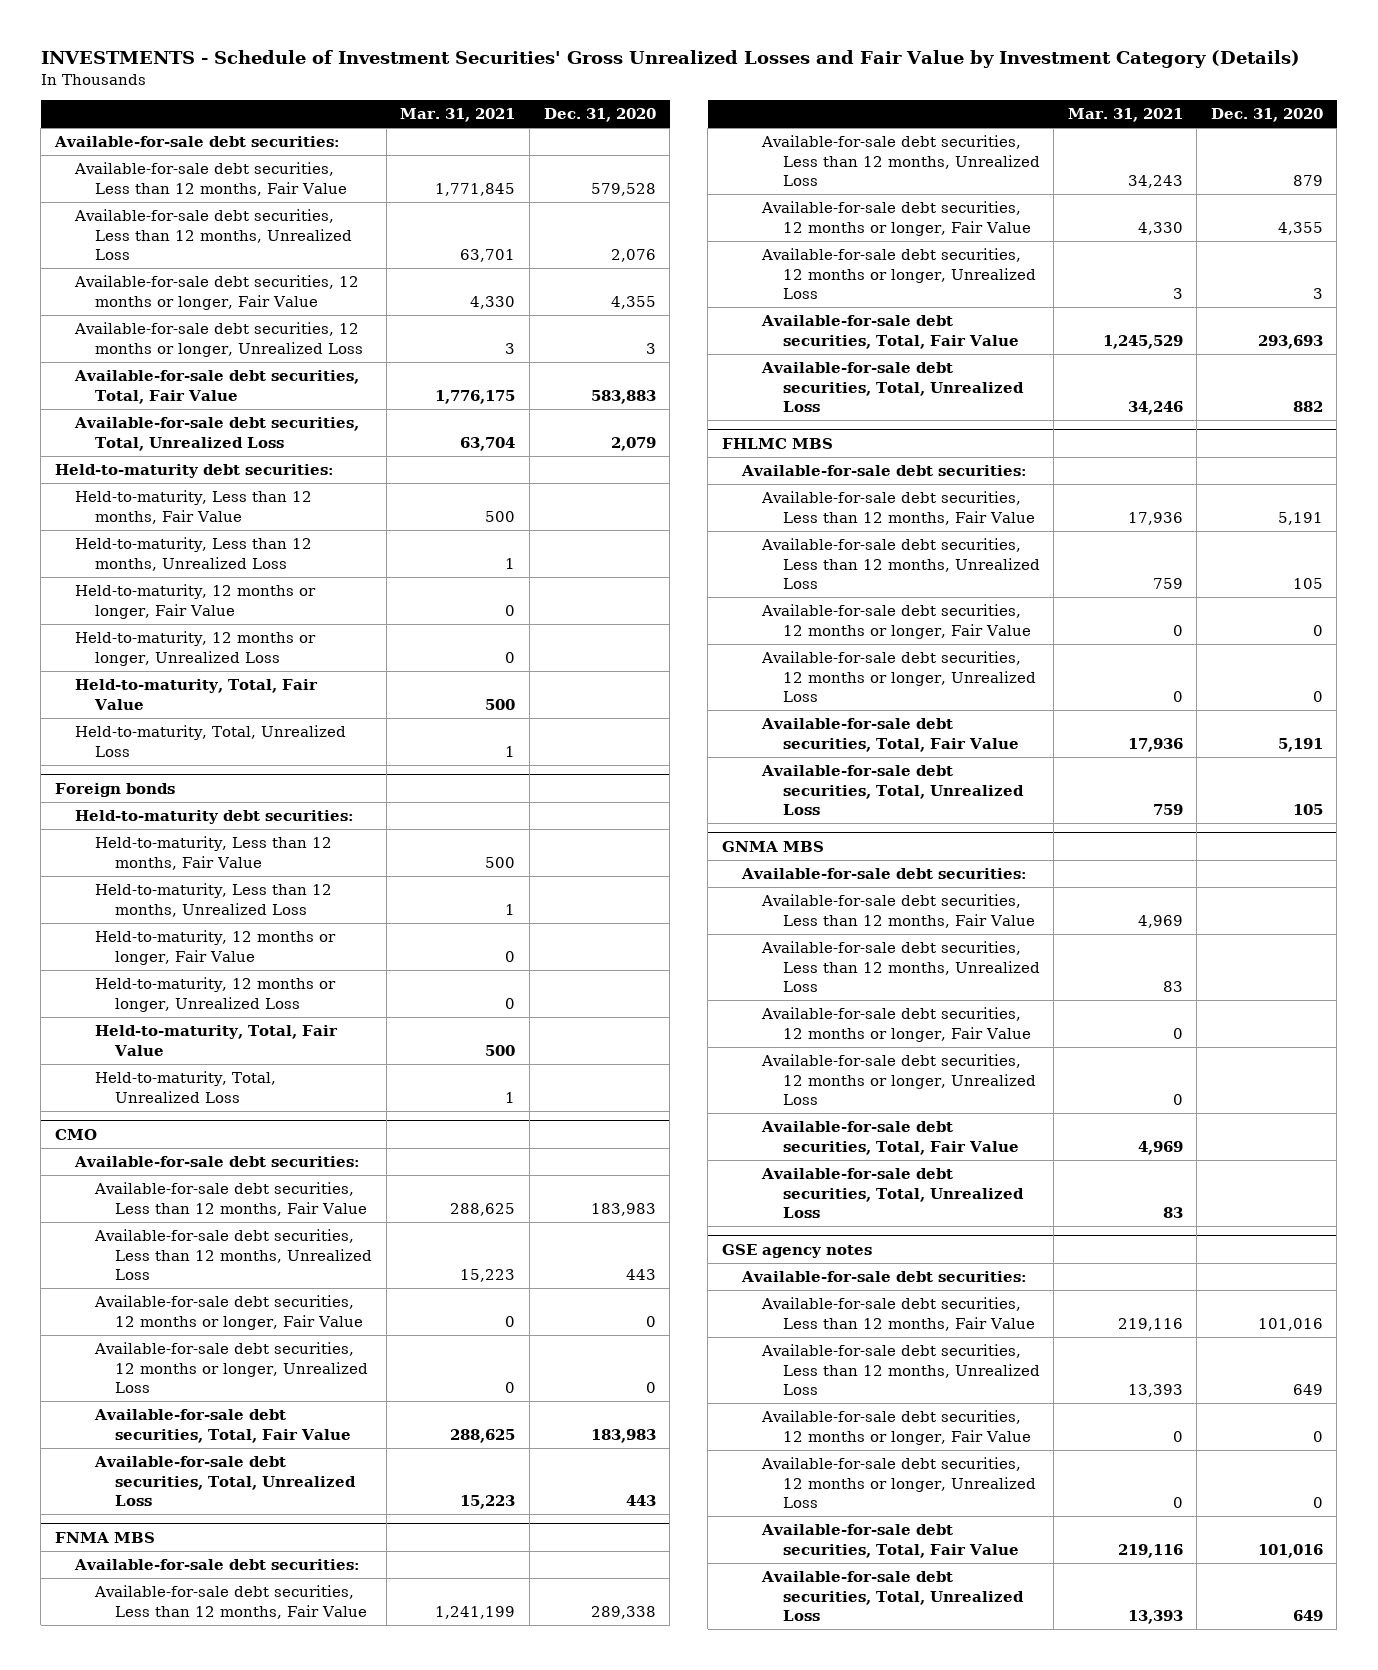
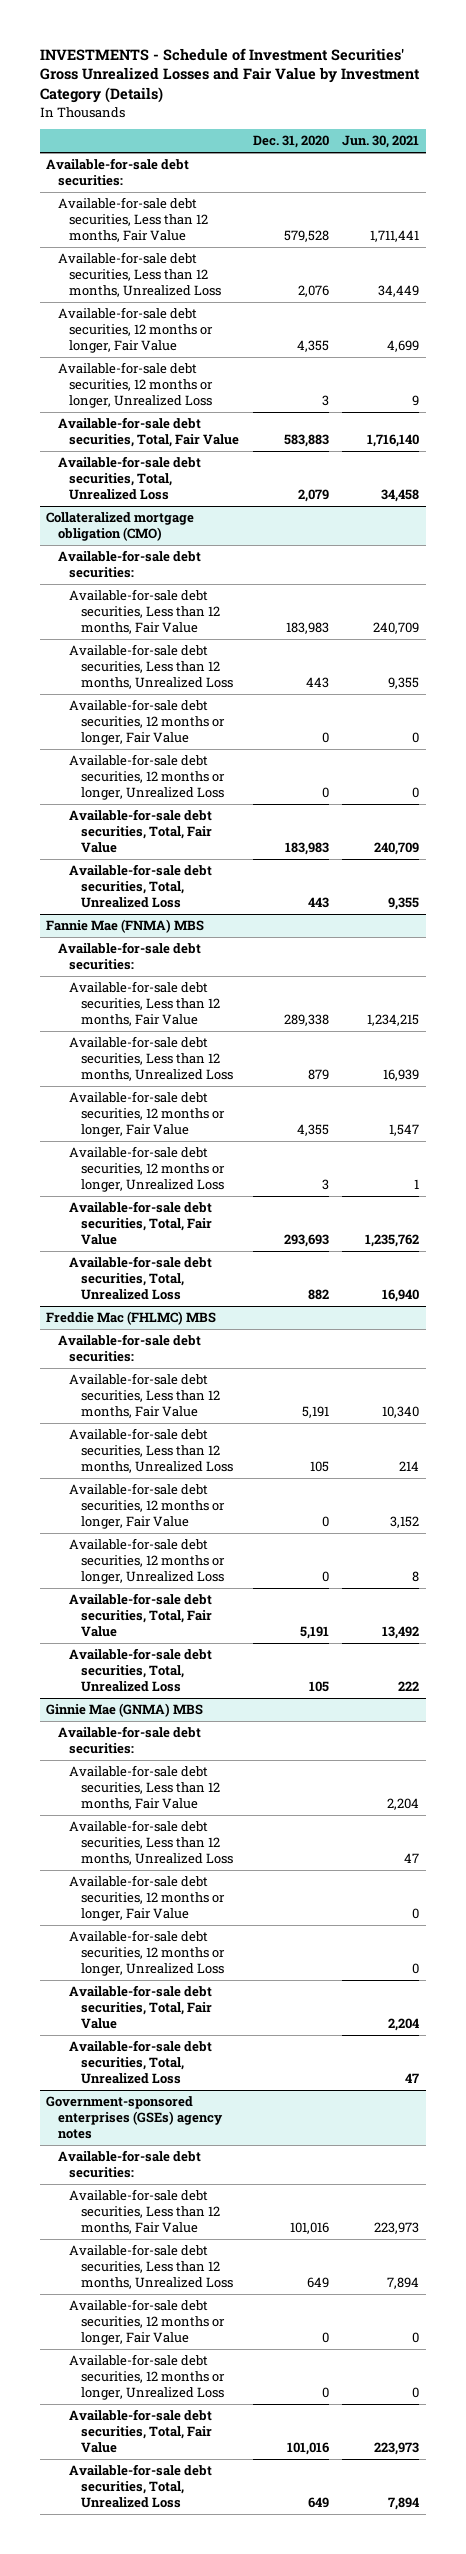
- | Mar. 31, 2021 | Dec. 31, 2020
+ | Dec. 31, 2020 | Jun. 30, 2021
- Held-to-maturity debt securities:
- Held-to-maturity, Less than 12 months, Fair Value | 500 |
- Held-to-maturity, Less than 12 months, Unrealized Loss | 1 |
- Held-to-maturity, 12 months or longer, Fair Value | 0 |
- Held-to-maturity, 12 months or longer, Unrealized Loss | 0 |
- Held-to-maturity, Total, Fair Value | 500 |
- Held-to-maturity, Total, Unrealized Loss | 1 |
- Foreign bonds
- Held-to-maturity debt securities:
- Held-to-maturity, Less than 12 months, Fair Value | 500 |
- Held-to-maturity, Less than 12 months, Unrealized Loss | 1 |
- Held-to-maturity, 12 months or longer, Fair Value | 0 |
- Held-to-maturity, 12 months or longer, Unrealized Loss | 0 |
- Held-to-maturity, Total, Fair Value | 500 |
- Held-to-maturity, Total, Unrealized Loss | 1 |
- CMO
+ Collateralized mortgage obligation (CMO)
- FNMA MBS
+ Fannie Mae (FNMA) MBS
- FHLMC MBS
+ Freddie Mac (FHLMC) MBS
- GNMA MBS
+ Ginnie Mae (GNMA) MBS
- GSE agency notes
+ Government-sponsored enterprises (GSEs) agency notes

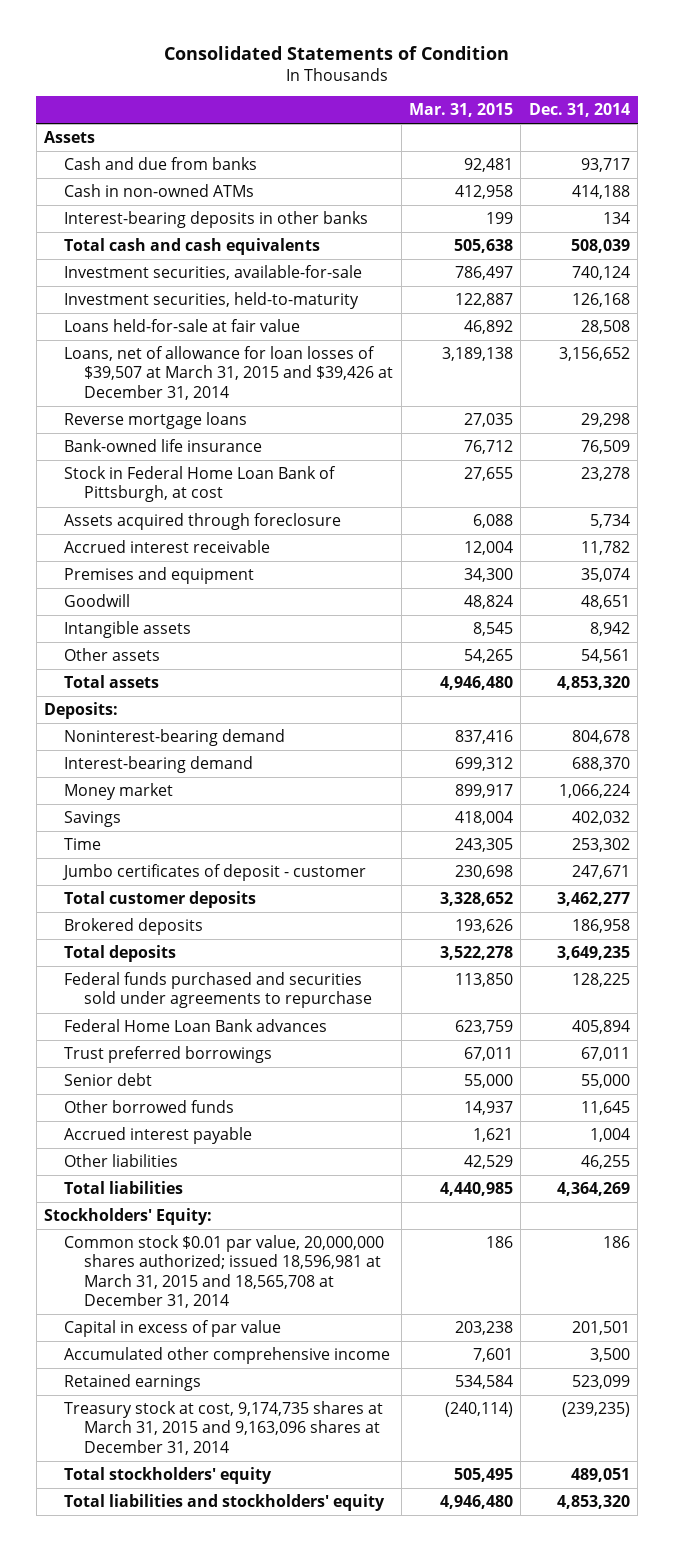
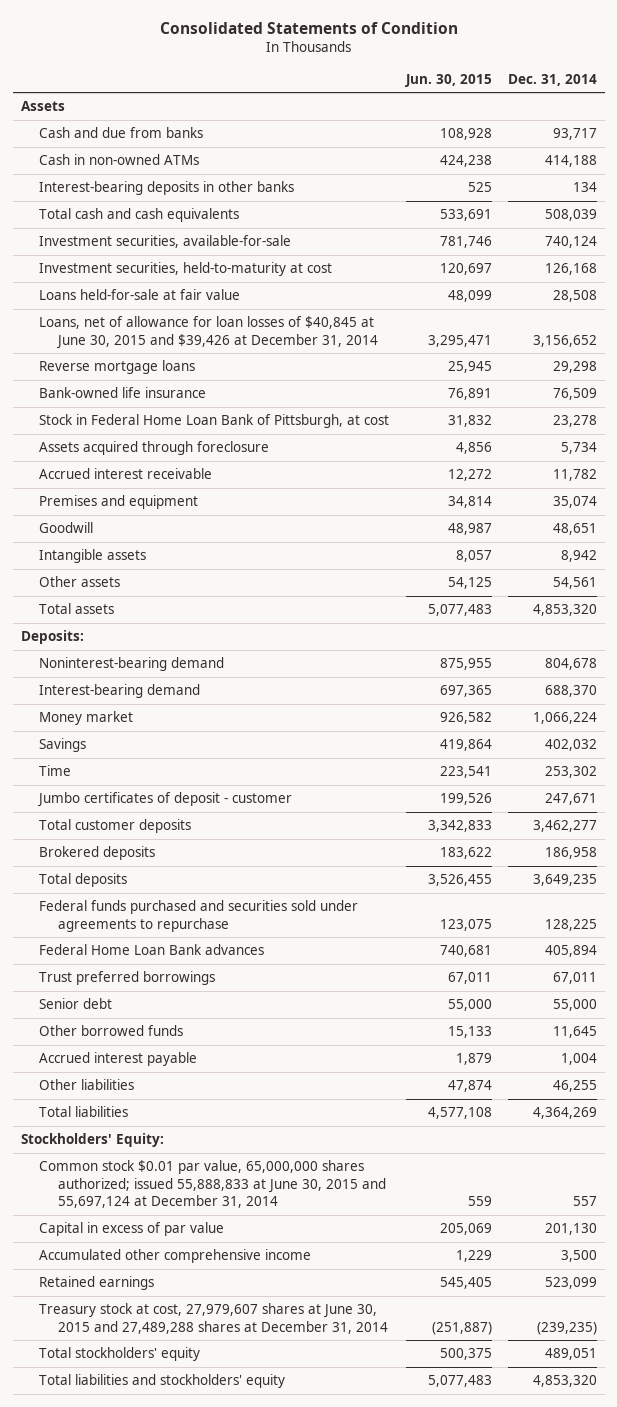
- | Mar. 31, 2015 | Dec. 31, 2014
+ | Jun. 30, 2015 | Dec. 31, 2014
- Investment securities, held-to-maturity | 122,887 | 126,168
+ Investment securities, held-to-maturity at cost | 120,697 | 126,168
- Loans, net of allowance for loan losses of $39,507 at March 31, 2015 and $39,426 at December 31, 2014 | 3,189,138 | 3,156,652
+ Loans, net of allowance for loan losses of $40,845 at June 30, 2015 and $39,426 at December 31, 2014 | 3,295,471 | 3,156,652
- Common stock $0.01 par value, 20,000,000 shares authorized; issued 18,596,981 at March 31, 2015 and 18,565,708 at December 31, 2014 | 186 | 186
- Capital in excess of par value | 203,238 | 201,501
+ Common stock $0.01 par value, 65,000,000 shares authorized; issued 55,888,833 at June 30, 2015 and 55,697,124 at December 31, 2014 | 559 | 557
+ Capital in excess of par value | 205,069 | 201,130
- Treasury stock at cost, 9,174,735 shares at March 31, 2015 and 9,163,096 shares at December 31, 2014 | (240,114) | (239,235)
+ Treasury stock at cost, 27,979,607 shares at June 30, 2015 and 27,489,288 shares at December 31, 2014 | (251,887) | (239,235)

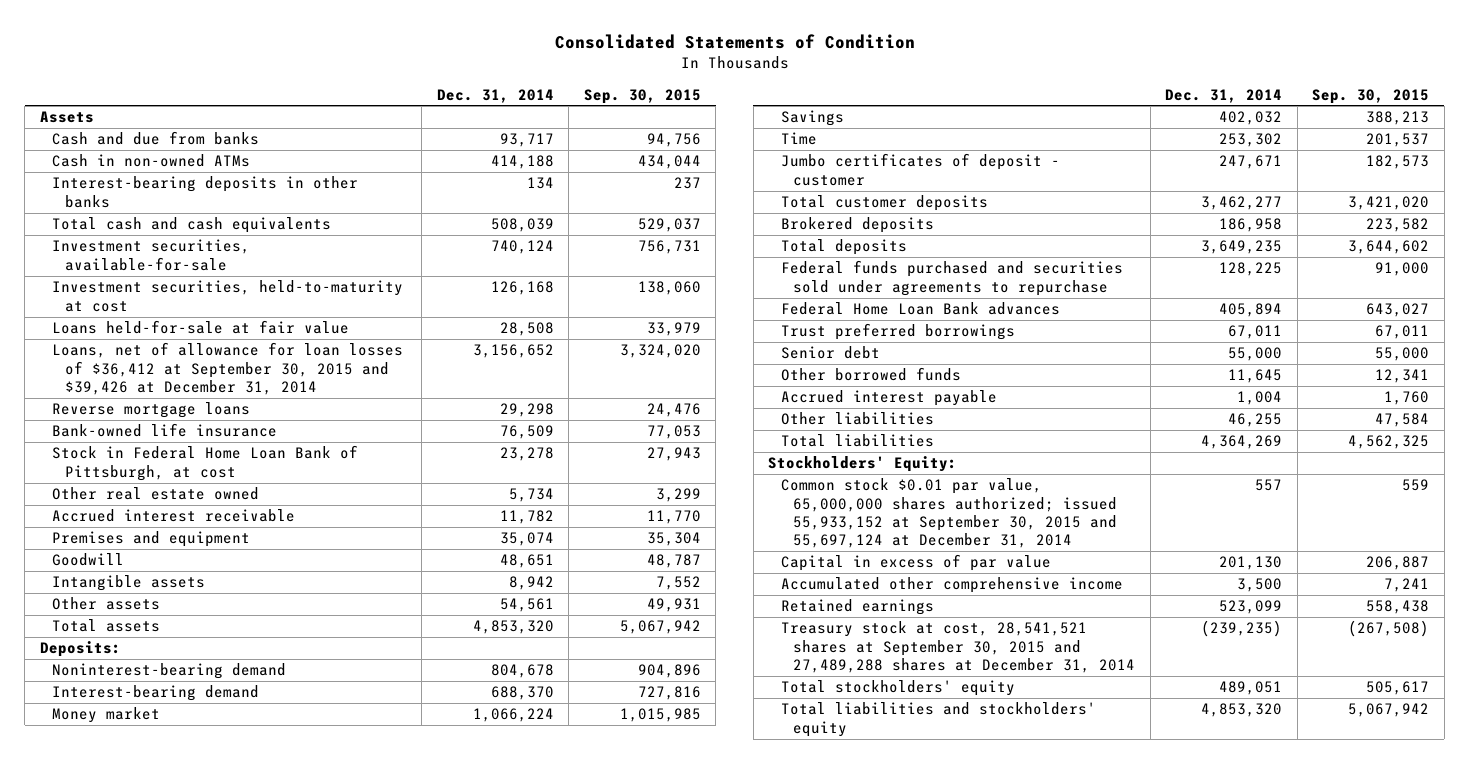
- | Jun. 30, 2015 | Dec. 31, 2014
+ | Dec. 31, 2014 | Sep. 30, 2015
- Loans, net of allowance for loan losses of $40,845 at June 30, 2015 and $39,426 at December 31, 2014 | 3,295,471 | 3,156,652
+ Loans, net of allowance for loan losses of $36,412 at September 30, 2015 and $39,426 at December 31, 2014 | 3,156,652 | 3,324,020
- Assets acquired through foreclosure | 4,856 | 5,734
+ Other real estate owned | 5,734 | 3,299
- Common stock $0.01 par value, 65,000,000 shares authorized; issued 55,888,833 at June 30, 2015 and 55,697,124 at December 31, 2014 | 559 | 557
+ Common stock $0.01 par value, 65,000,000 shares authorized; issued 55,933,152 at September 30, 2015 and 55,697,124 at December 31, 2014 | 557 | 559
- Treasury stock at cost, 27,979,607 shares at June 30, 2015 and 27,489,288 shares at December 31, 2014 | (251,887) | (239,235)
+ Treasury stock at cost, 28,541,521 shares at September 30, 2015 and 27,489,288 shares at December 31, 2014 | (239,235) | (267,508)

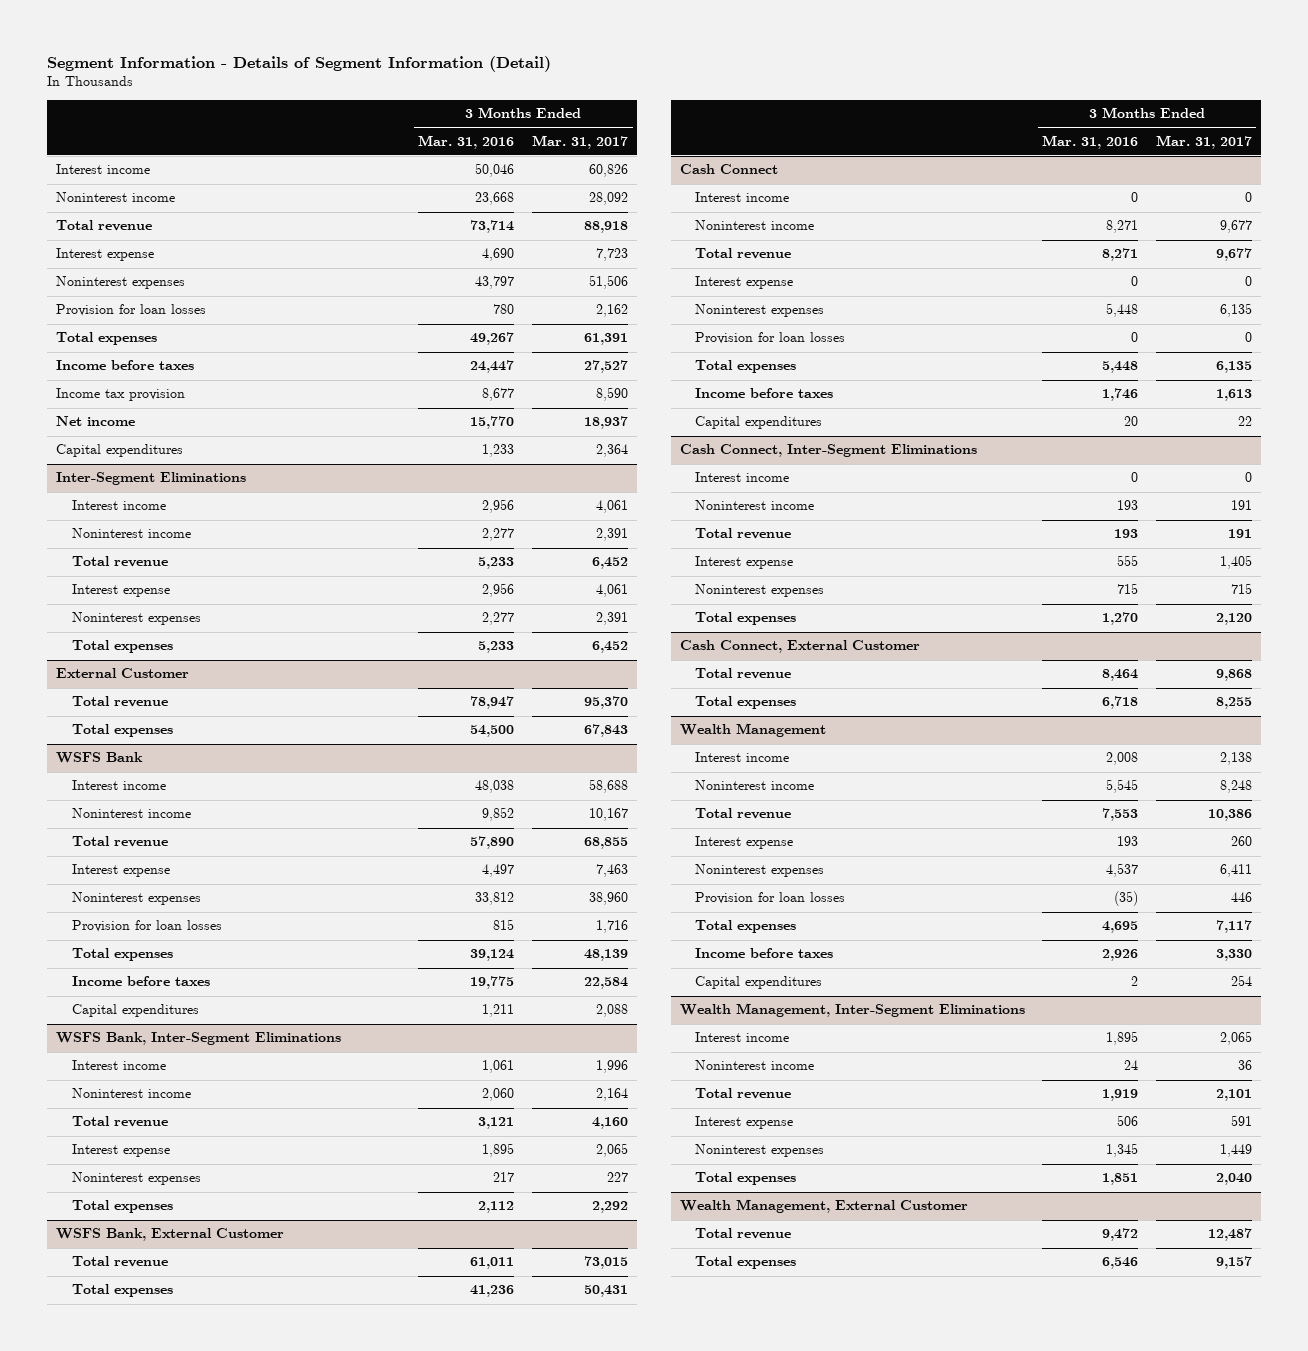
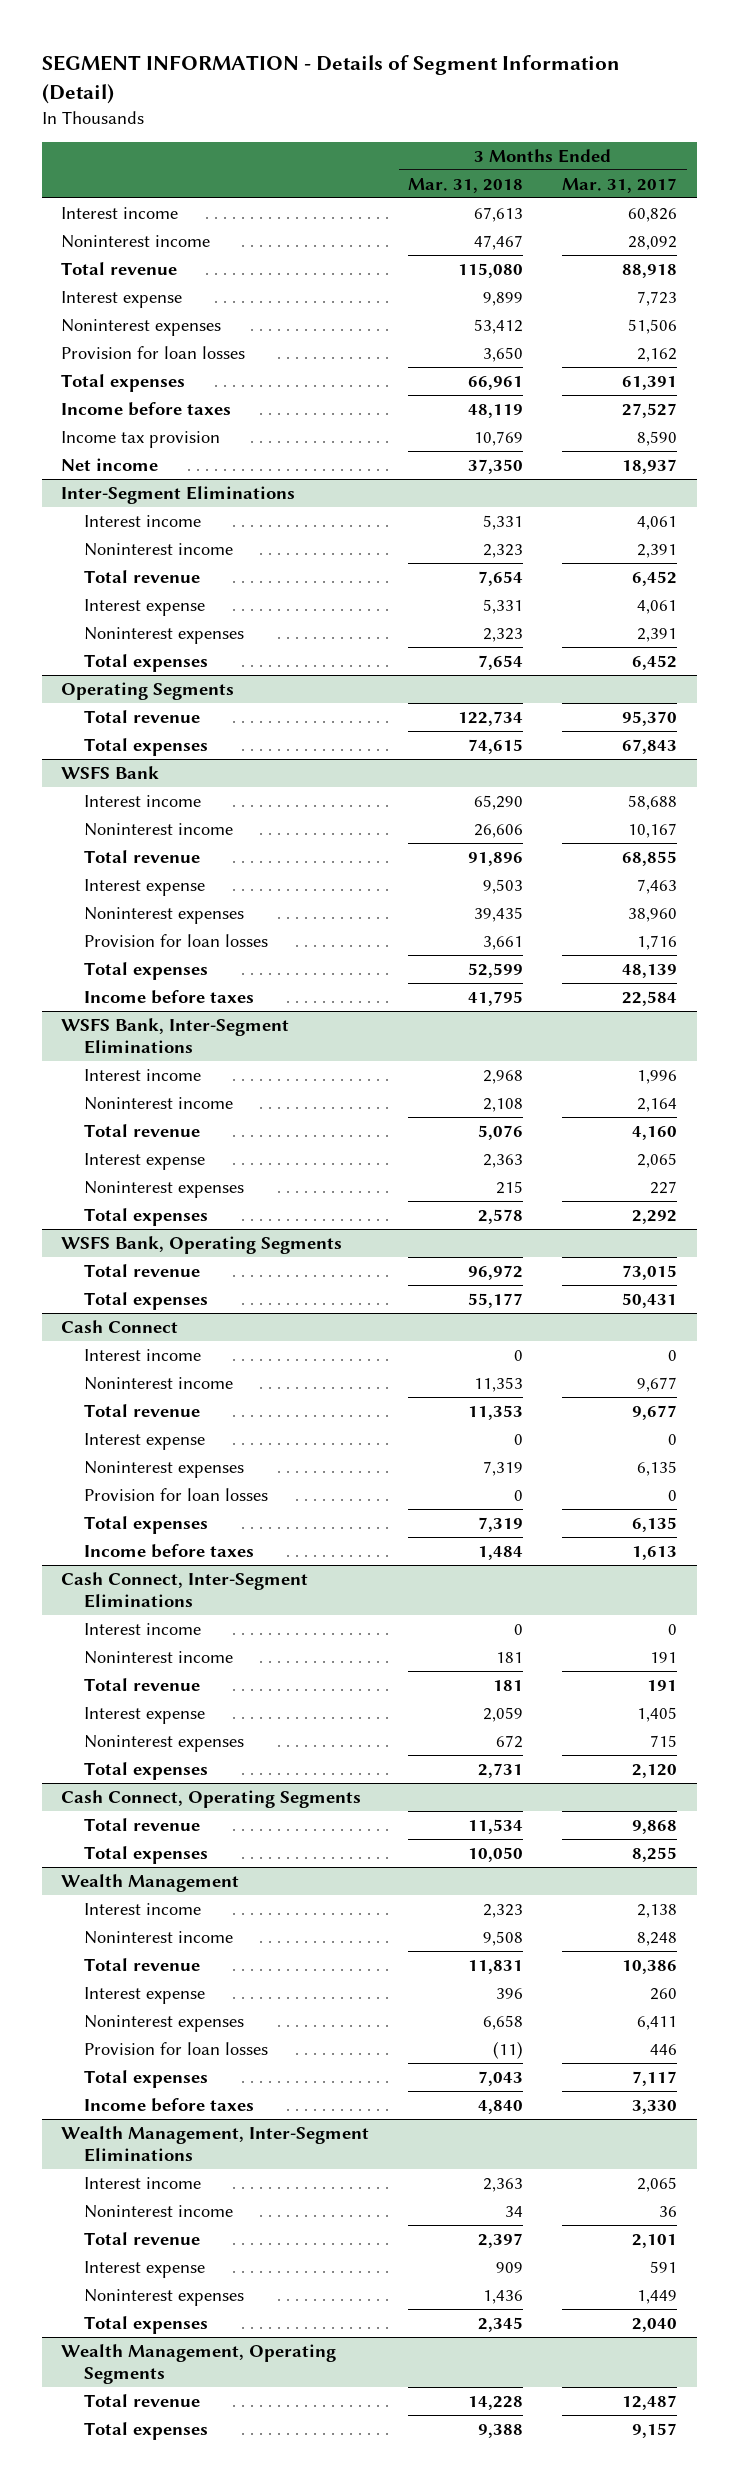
- Segment Information - Details of Segment Information (Detail)
+ SEGMENT INFORMATION - Details of Segment Information (Detail)
- | 3 Months Ended Mar. 31, 2016 | 3 Months Ended Mar. 31, 2017
+ | 3 Months Ended Mar. 31, 2018 | 3 Months Ended Mar. 31, 2017
- Capital expenditures | 1,233 | 2,364
- External Customer
+ Operating Segments
@ WSFS Bank
- Capital expenditures | 1,211 | 2,088
- WSFS Bank, External Customer
+ WSFS Bank, Operating Segments
@ Cash Connect
- Capital expenditures | 20 | 22
- Cash Connect, External Customer
+ Cash Connect, Operating Segments
@ Wealth Management
- Capital expenditures | 2 | 254
- Wealth Management, External Customer
+ Wealth Management, Operating Segments

